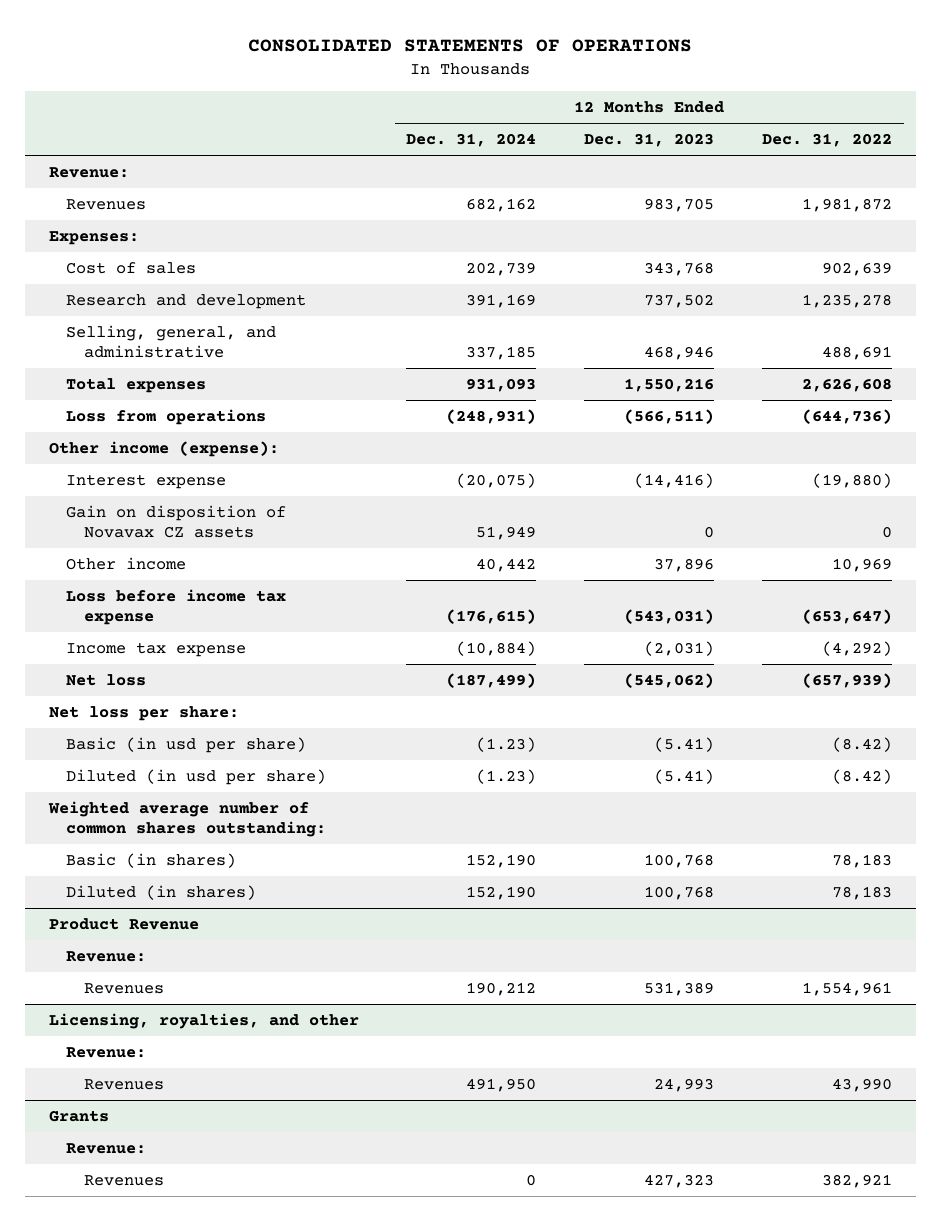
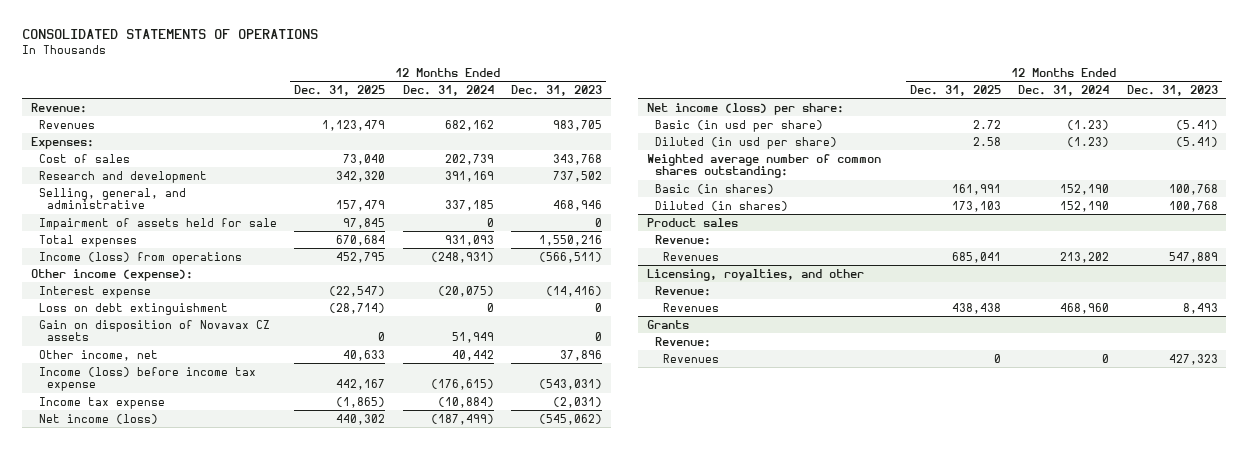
- | 12 Months Ended Dec. 31, 2024 | 12 Months Ended Dec. 31, 2023 | 12 Months Ended Dec. 31, 2022
+ | 12 Months Ended Dec. 31, 2025 | 12 Months Ended Dec. 31, 2024 | 12 Months Ended Dec. 31, 2023
+ Impairment of assets held for sale | 97,845 | 0 | 0
- Loss from operations | (248,931) | (566,511) | (644,736)
+ Income (loss) from operations | 452,795 | (248,931) | (566,511)
+ Loss on debt extinguishment | (28,714) | 0 | 0
- Other income | 40,442 | 37,896 | 10,969
- Loss before income tax expense | (176,615) | (543,031) | (653,647)
+ Other income, net | 40,633 | 40,442 | 37,896
+ Income (loss) before income tax expense | 442,167 | (176,615) | (543,031)
- Net loss | (187,499) | (545,062) | (657,939)
- Net loss per share:
+ Net income (loss) | 440,302 | (187,499) | (545,062)
+ Net income (loss) per share:
- Product Revenue
+ Product sales
- Revenues | 190,212 | 531,389 | 1,554,961
+ Revenues | 685,041 | 213,202 | 547,889
@ Licensing, royalties, and other
- Revenues | 491,950 | 24,993 | 43,990
+ Revenues | 438,438 | 468,960 | 8,493

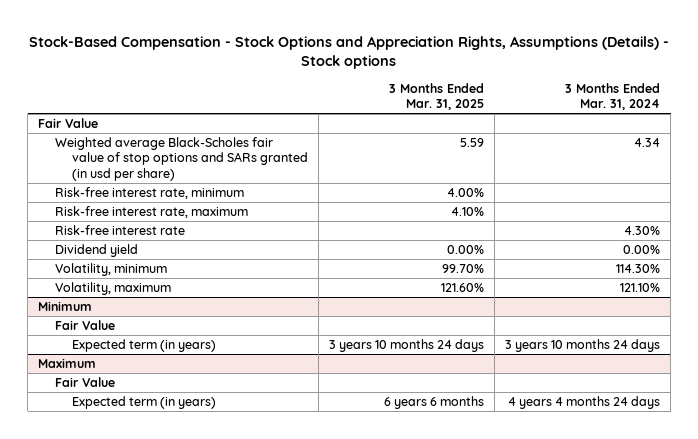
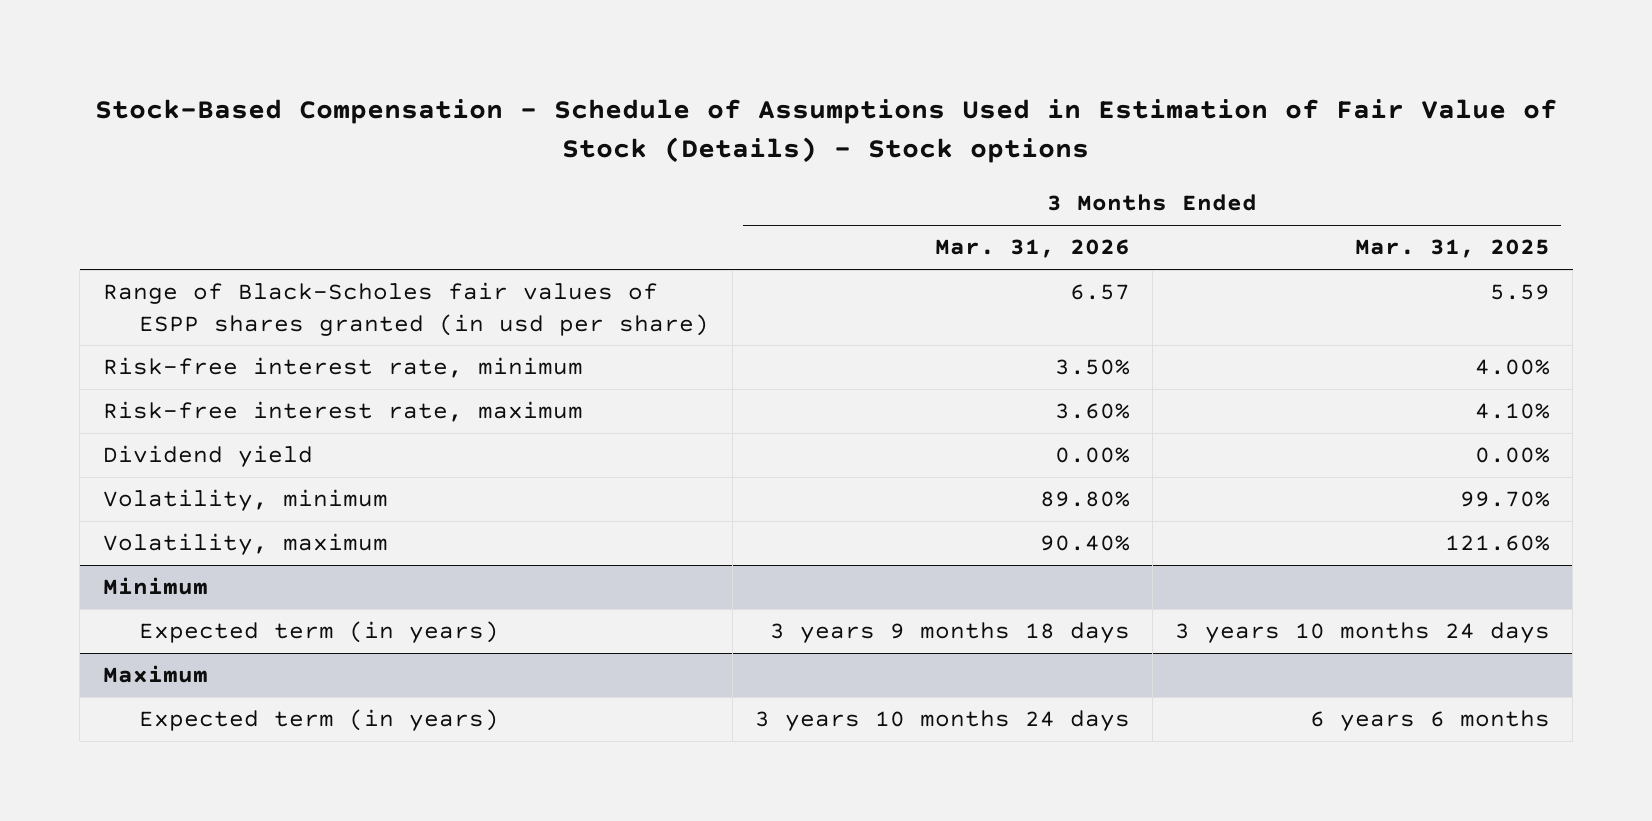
- Stock-Based Compensation - Stock Options and Appreciation Rights, Assumptions (Details) - Stock options
+ Stock-Based Compensation - Schedule of Assumptions Used in Estimation of Fair Value of Stock (Details) - Stock options
- | 3 Months Ended Mar. 31, 2025 | 3 Months Ended Mar. 31, 2024
+ | 3 Months Ended Mar. 31, 2026 | 3 Months Ended Mar. 31, 2025
- Fair Value
- Weighted average Black-Scholes fair value of stop options and SARs granted (in usd per share) | 5.59 | 4.34
+ Range of Black-Scholes fair values of ESPP shares granted (in usd per share) | 6.57 | 5.59
- Risk-free interest rate | | 4.30%
@ Minimum
- Fair Value
@ Maximum
- Fair Value

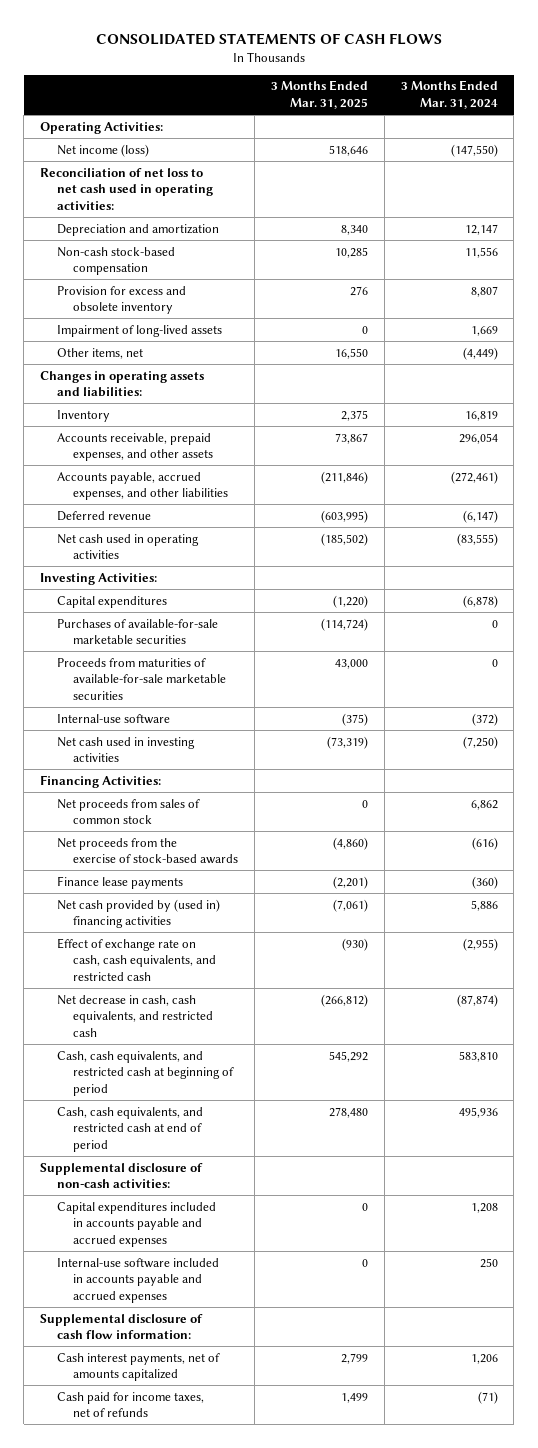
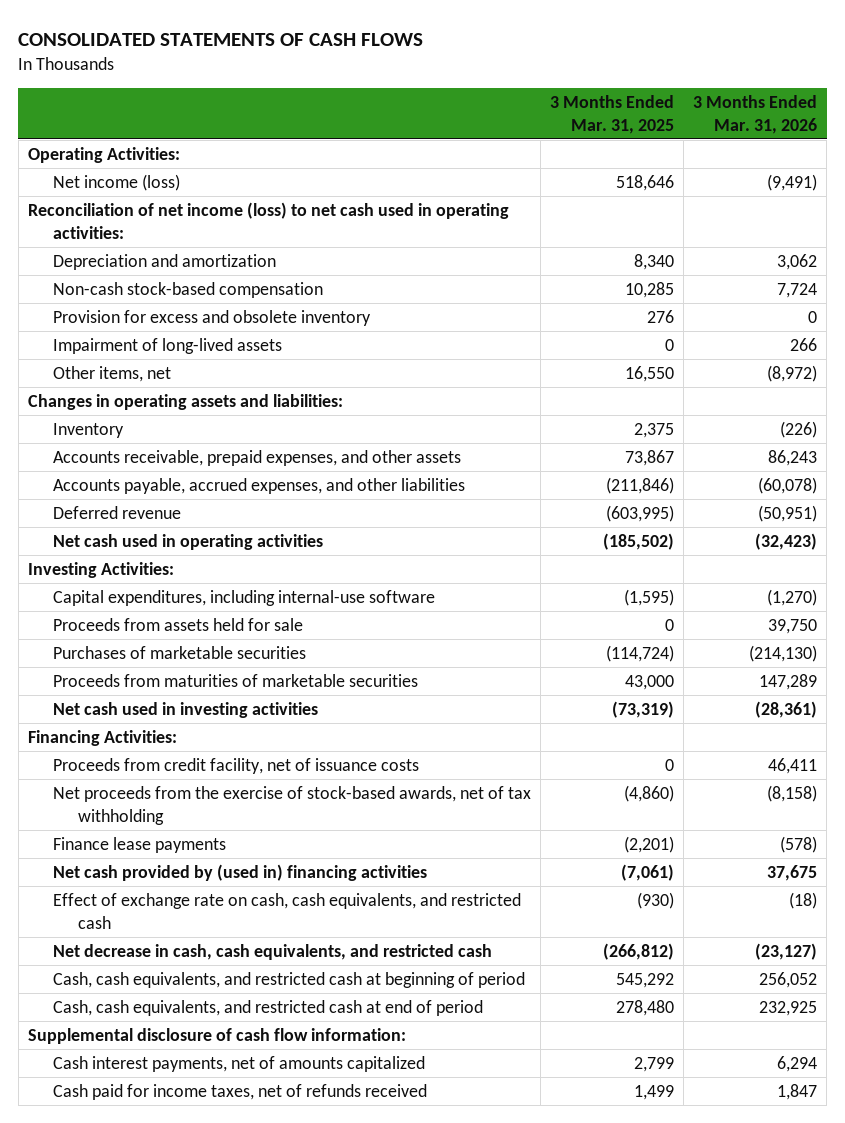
- | 3 Months Ended Mar. 31, 2025 | 3 Months Ended Mar. 31, 2024
+ | 3 Months Ended Mar. 31, 2025 | 3 Months Ended Mar. 31, 2026
- Reconciliation of net loss to net cash used in operating activities:
+ Reconciliation of net income (loss) to net cash used in operating activities:
- Capital expenditures | (1,220) | (6,878)
- Purchases of available-for-sale marketable securities | (114,724) | 0
- Proceeds from maturities of available-for-sale marketable securities | 43,000 | 0
- Internal-use software | (375) | (372)
+ Capital expenditures, including internal-use software | (1,595) | (1,270)
+ Proceeds from assets held for sale | 0 | 39,750
+ Purchases of marketable securities | (114,724) | (214,130)
+ Proceeds from maturities of marketable securities | 43,000 | 147,289
- Net proceeds from sales of common stock | 0 | 6,862
- Net proceeds from the exercise of stock-based awards | (4,860) | (616)
+ Proceeds from credit facility, net of issuance costs | 0 | 46,411
+ Net proceeds from the exercise of stock-based awards, net of tax withholding | (4,860) | (8,158)
- Supplemental disclosure of non-cash activities:
- Capital expenditures included in accounts payable and accrued expenses | 0 | 1,208
- Internal-use software included in accounts payable and accrued expenses | 0 | 250
- Cash paid for income taxes, net of refunds | 1,499 | (71)
+ Cash paid for income taxes, net of refunds received | 1,499 | 1,847

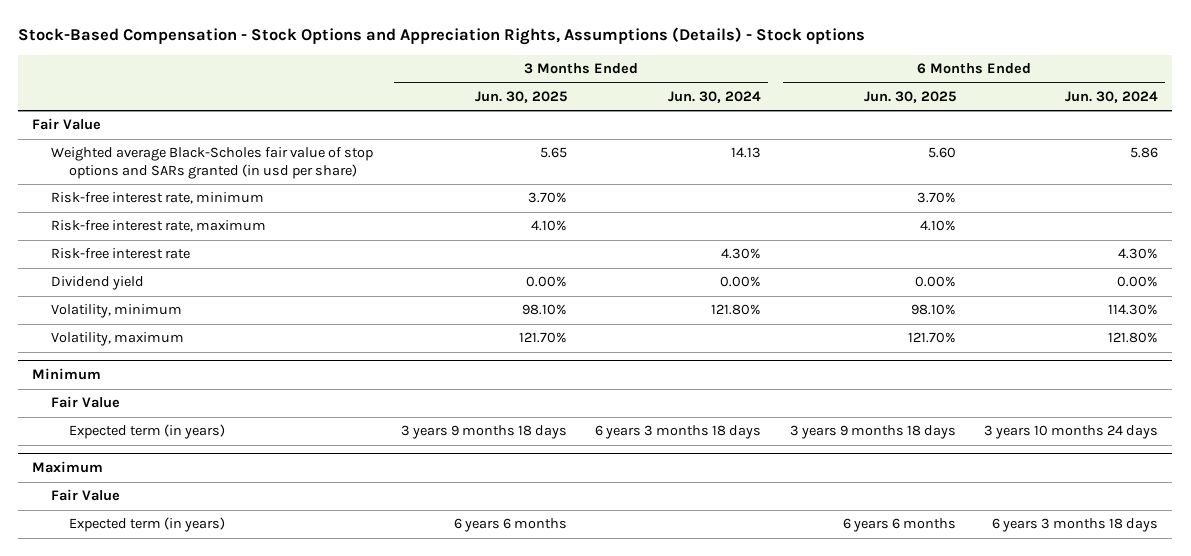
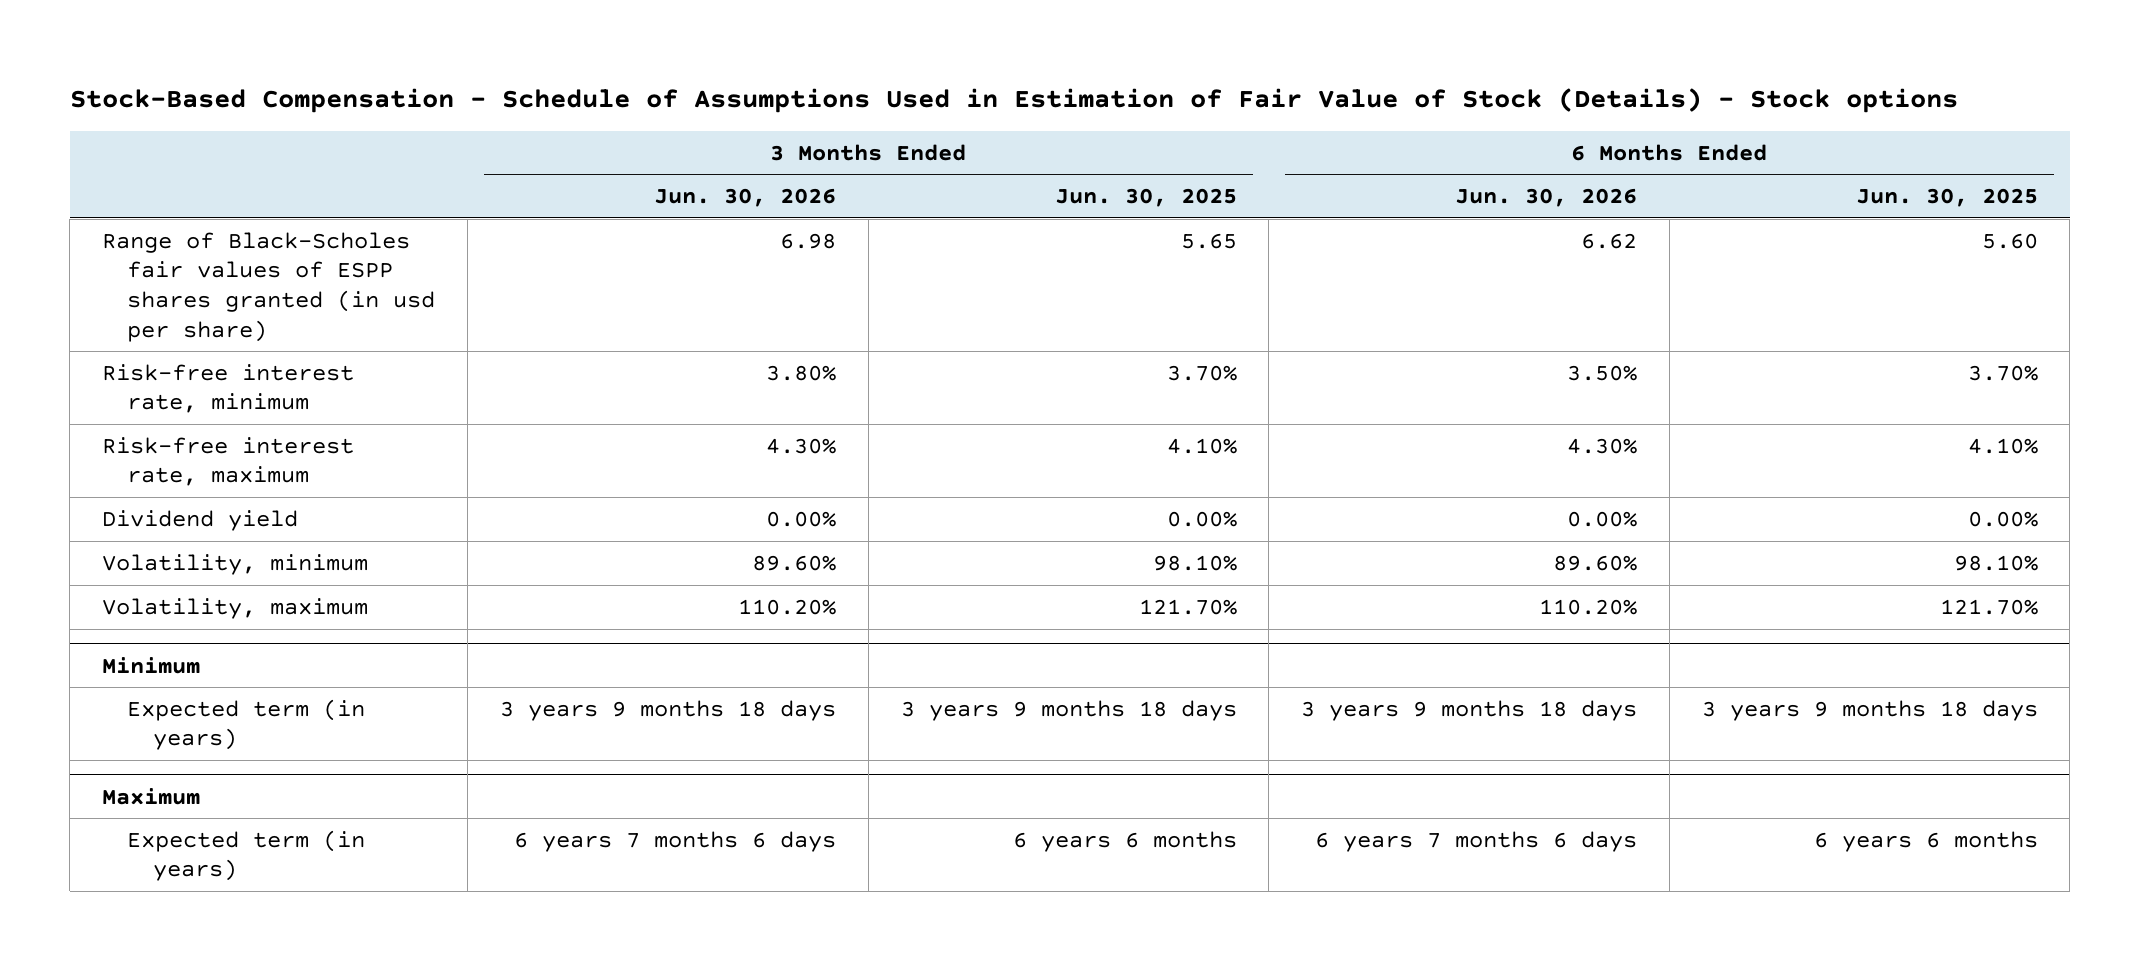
- Stock-Based Compensation - Stock Options and Appreciation Rights, Assumptions (Details) - Stock options
+ Stock-Based Compensation - Schedule of Assumptions Used in Estimation of Fair Value of Stock (Details) - Stock options
- | 3 Months Ended Jun. 30, 2025 | 3 Months Ended Jun. 30, 2024 | 6 Months Ended Jun. 30, 2025 | 6 Months Ended Jun. 30, 2024
+ | 3 Months Ended Jun. 30, 2026 | 3 Months Ended Jun. 30, 2025 | 6 Months Ended Jun. 30, 2026 | 6 Months Ended Jun. 30, 2025
- Fair Value
- Weighted average Black-Scholes fair value of stop options and SARs granted (in usd per share) | 5.65 | 14.13 | 5.60 | 5.86
+ Range of Black-Scholes fair values of ESPP shares granted (in usd per share) | 6.98 | 5.65 | 6.62 | 5.60
- Risk-free interest rate | | 4.30% | | 4.30%
@ Minimum
- Fair Value
@ Maximum
- Fair Value

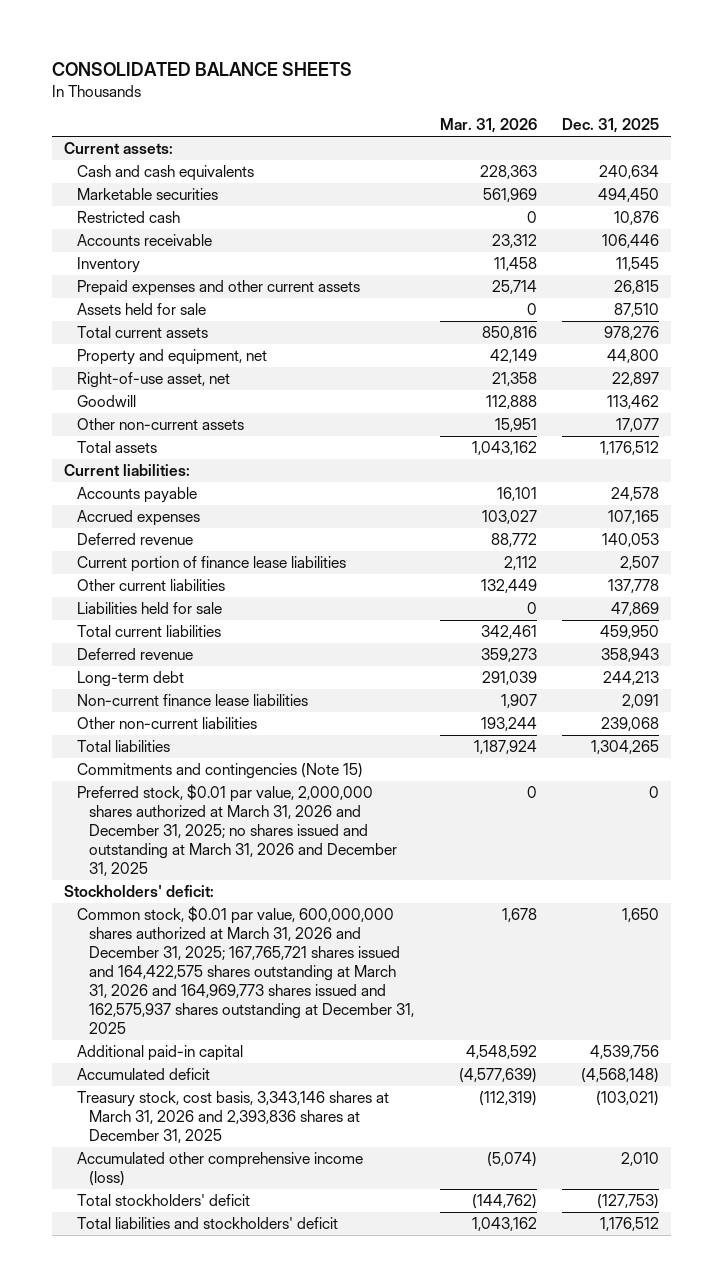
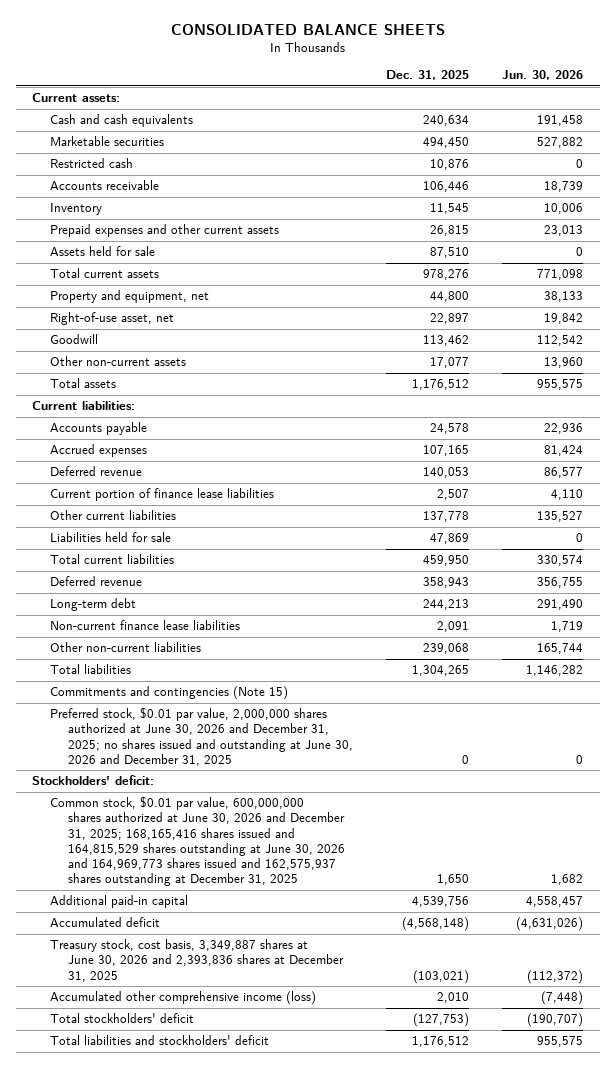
- | Mar. 31, 2026 | Dec. 31, 2025
+ | Dec. 31, 2025 | Jun. 30, 2026
- Preferred stock, $0.01 par value, 2,000,000 shares authorized at March 31, 2026 and December 31, 2025; no shares issued and outstanding at March 31, 2026 and December 31, 2025 | 0 | 0
+ Preferred stock, $0.01 par value, 2,000,000 shares authorized at June 30, 2026 and December 31, 2025; no shares issued and outstanding at June 30, 2026 and December 31, 2025 | 0 | 0
- Common stock, $0.01 par value, 600,000,000 shares authorized at March 31, 2026 and December 31, 2025; 167,765,721 shares issued and 164,422,575 shares outstanding at March 31, 2026 and 164,969,773 shares issued and 162,575,937 shares outstanding at December 31, 2025 | 1,678 | 1,650
+ Common stock, $0.01 par value, 600,000,000 shares authorized at June 30, 2026 and December 31, 2025; 168,165,416 shares issued and 164,815,529 shares outstanding at June 30, 2026 and 164,969,773 shares issued and 162,575,937 shares outstanding at December 31, 2025 | 1,650 | 1,682
- Treasury stock, cost basis, 3,343,146 shares at March 31, 2026 and 2,393,836 shares at December 31, 2025 | (112,319) | (103,021)
+ Treasury stock, cost basis, 3,349,887 shares at June 30, 2026 and 2,393,836 shares at December 31, 2025 | (103,021) | (112,372)

